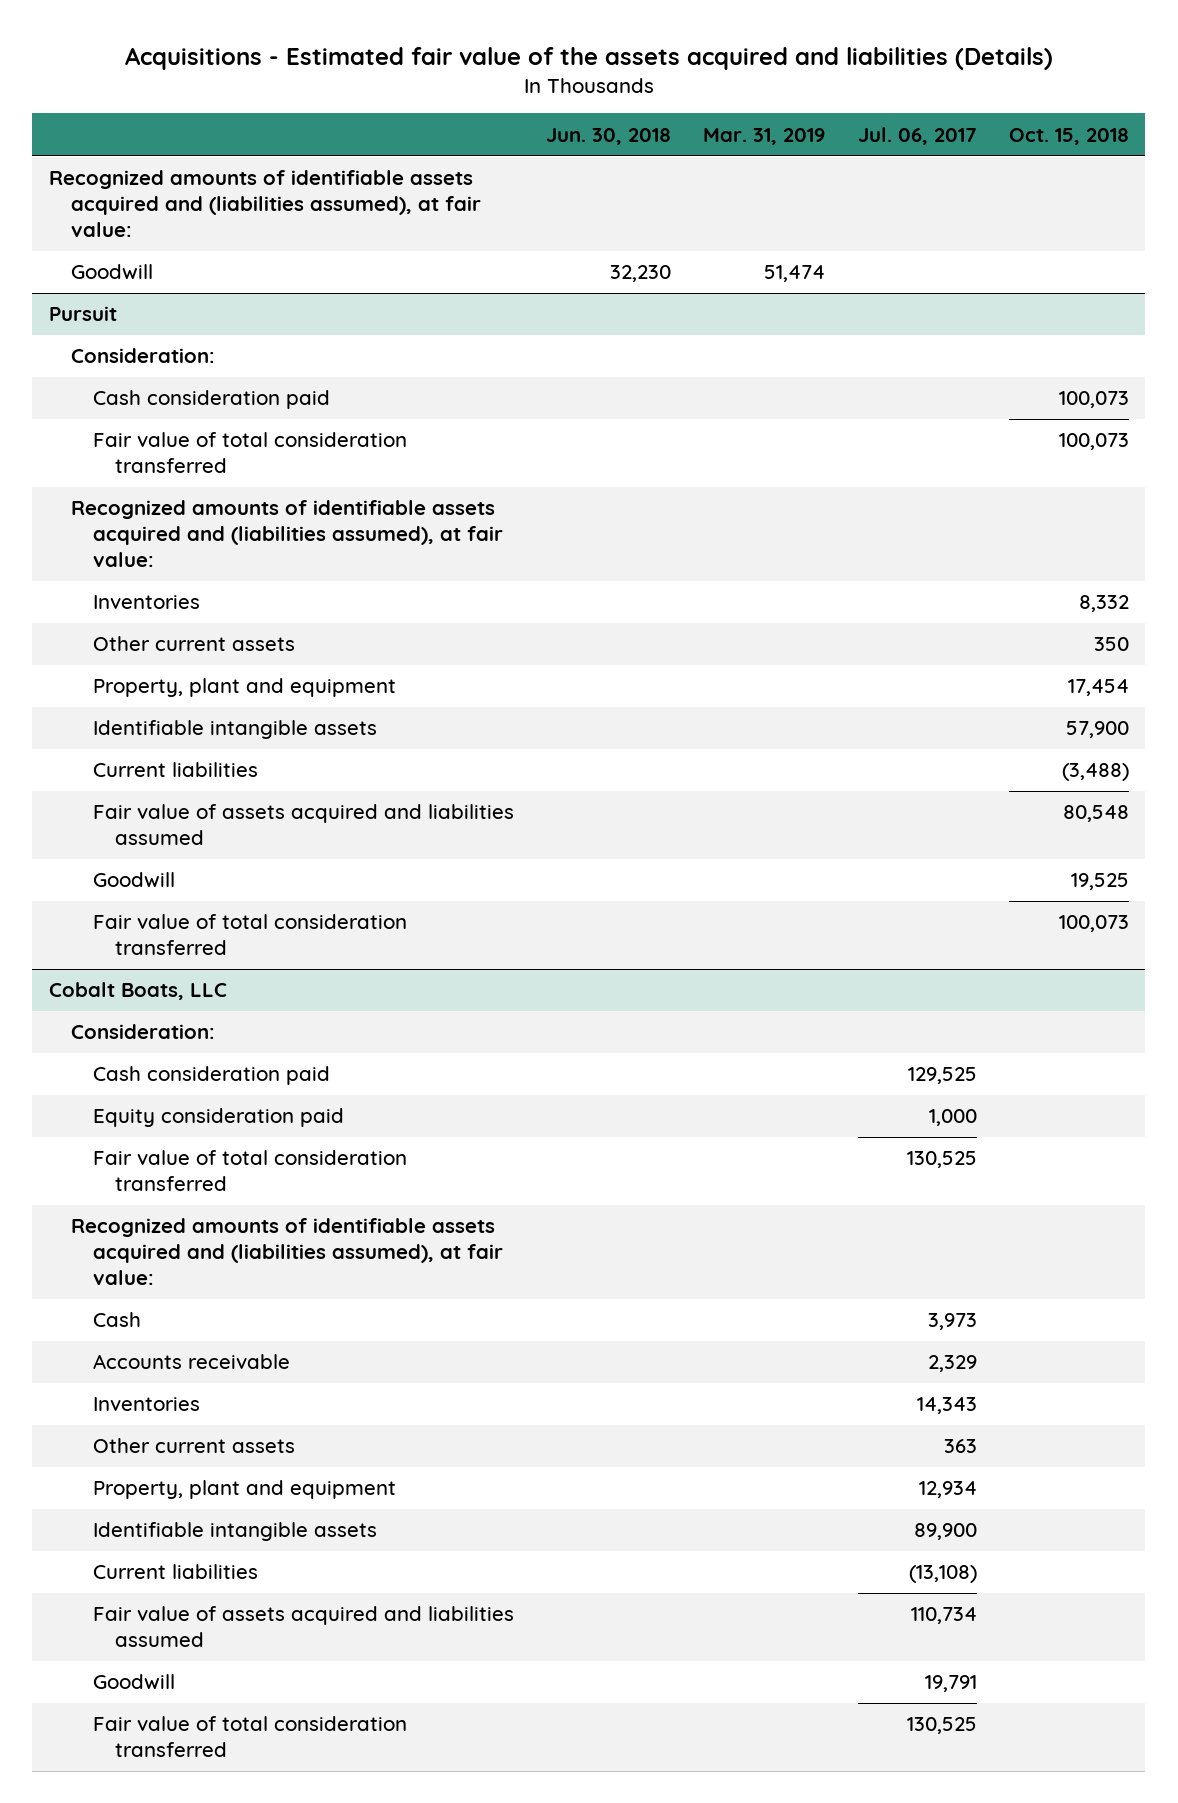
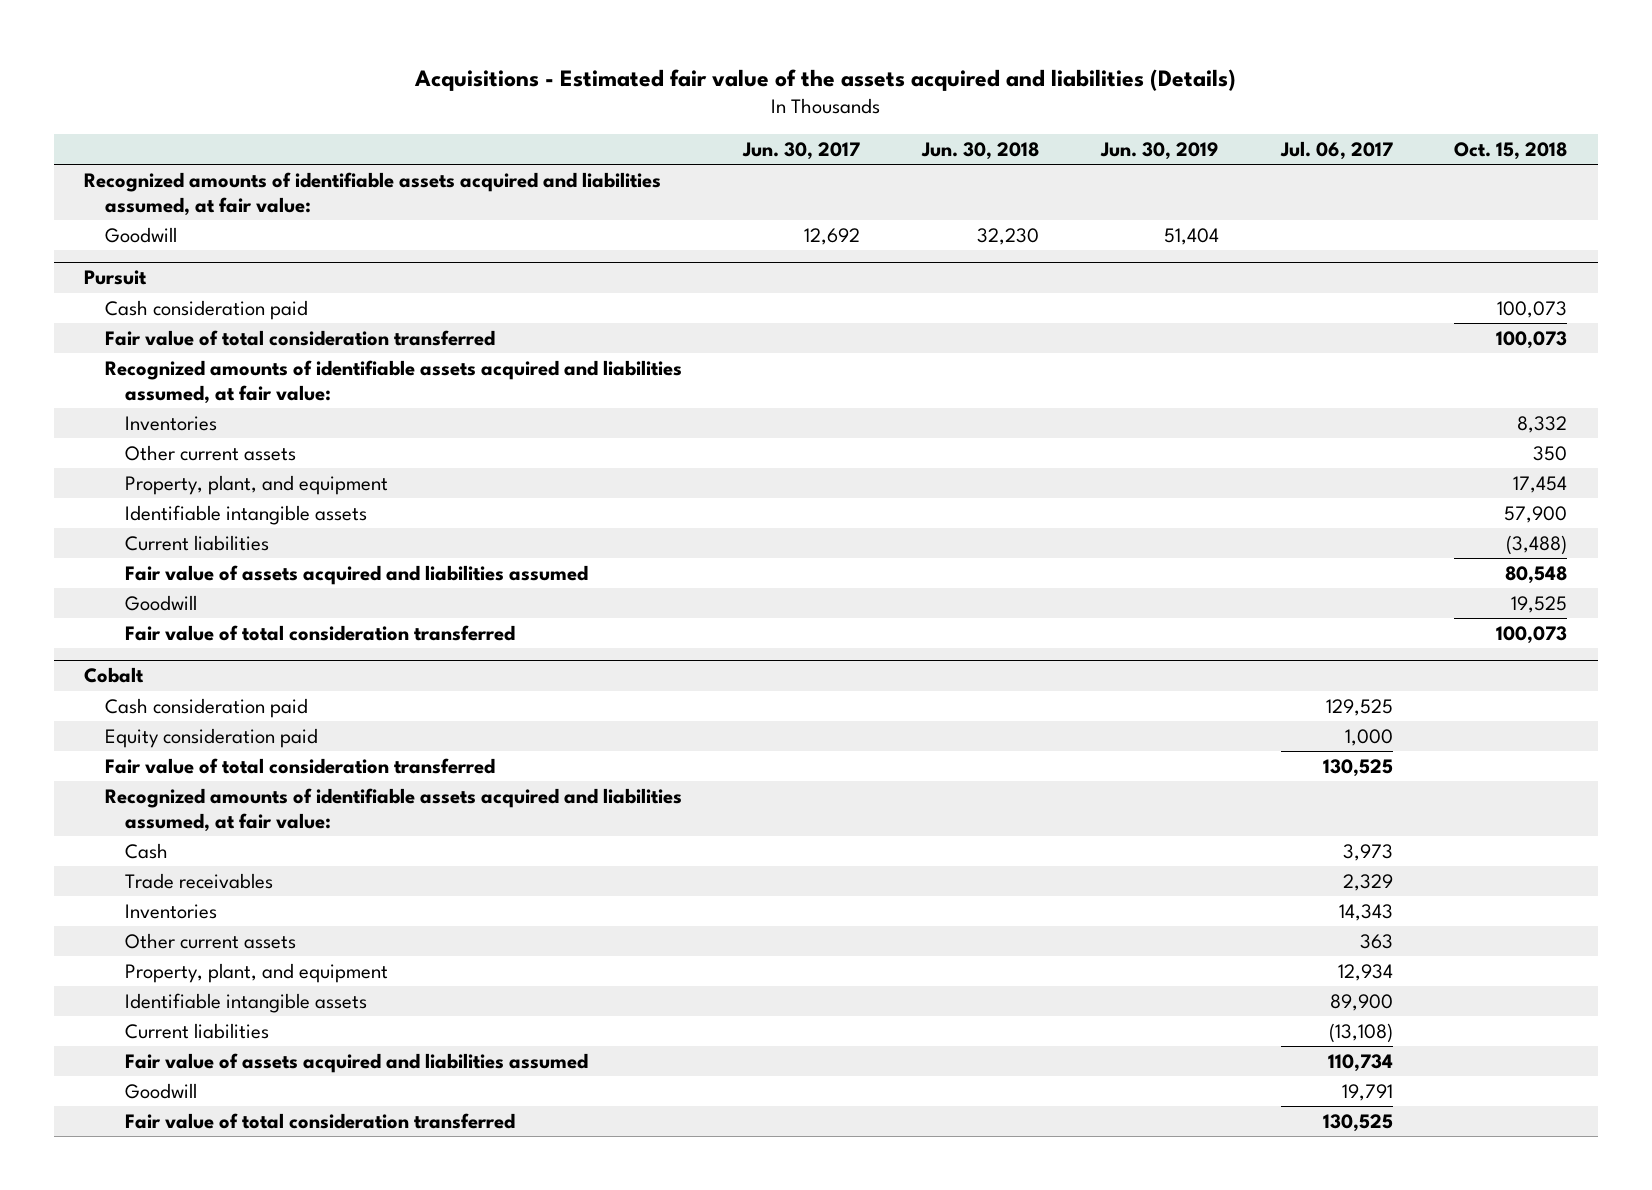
- | Jun. 30, 2018 | Mar. 31, 2019 | Jul. 06, 2017 | Oct. 15, 2018
+ | Jun. 30, 2017 | Jun. 30, 2018 | Jun. 30, 2019 | Jul. 06, 2017 | Oct. 15, 2018
- Recognized amounts of identifiable assets acquired and (liabilities assumed), at fair value:
+ Recognized amounts of identifiable assets acquired and liabilities assumed, at fair value:
@ Pursuit
- Consideration:
- Recognized amounts of identifiable assets acquired and (liabilities assumed), at fair value:
+ Recognized amounts of identifiable assets acquired and liabilities assumed, at fair value:
- Property, plant and equipment | | | | 17,454
+ Property, plant, and equipment | | | | | 17,454
- Cobalt Boats, LLC
- Consideration:
+ Cobalt
- Recognized amounts of identifiable assets acquired and (liabilities assumed), at fair value:
+ Recognized amounts of identifiable assets acquired and liabilities assumed, at fair value:
- Accounts receivable | | | 2,329 |
+ Trade receivables | | | | 2,329 |
- Property, plant and equipment | | | 12,934 |
+ Property, plant, and equipment | | | | 12,934 |

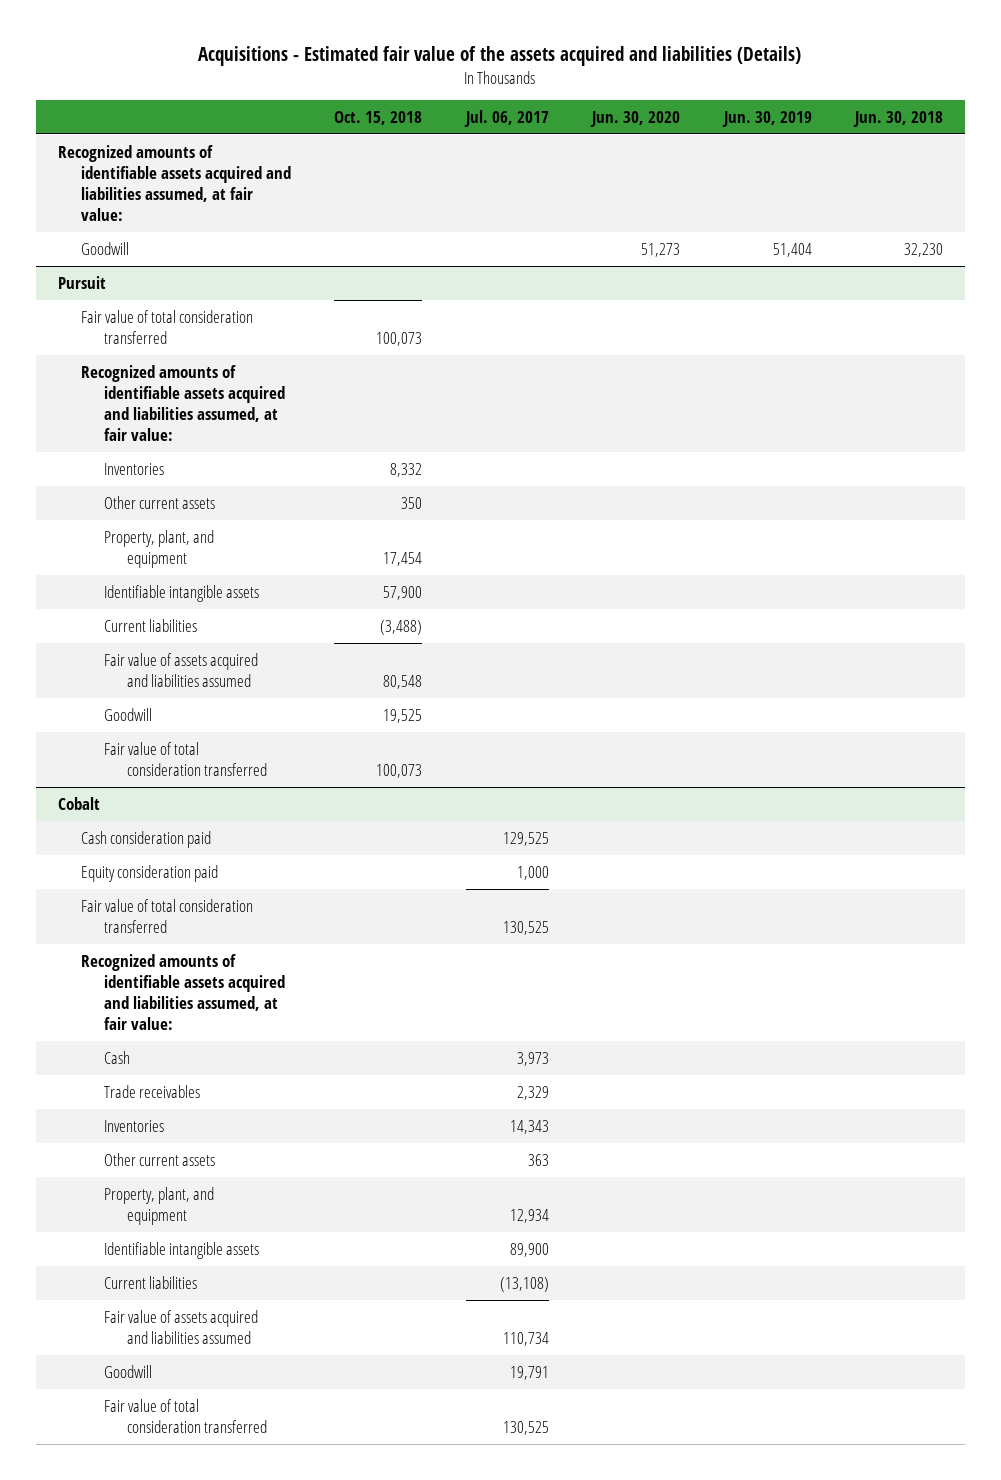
- | Jun. 30, 2017 | Jun. 30, 2018 | Jun. 30, 2019 | Jul. 06, 2017 | Oct. 15, 2018
+ | Oct. 15, 2018 | Jul. 06, 2017 | Jun. 30, 2020 | Jun. 30, 2019 | Jun. 30, 2018
@ Pursuit
- Cash consideration paid | | | | | 100,073

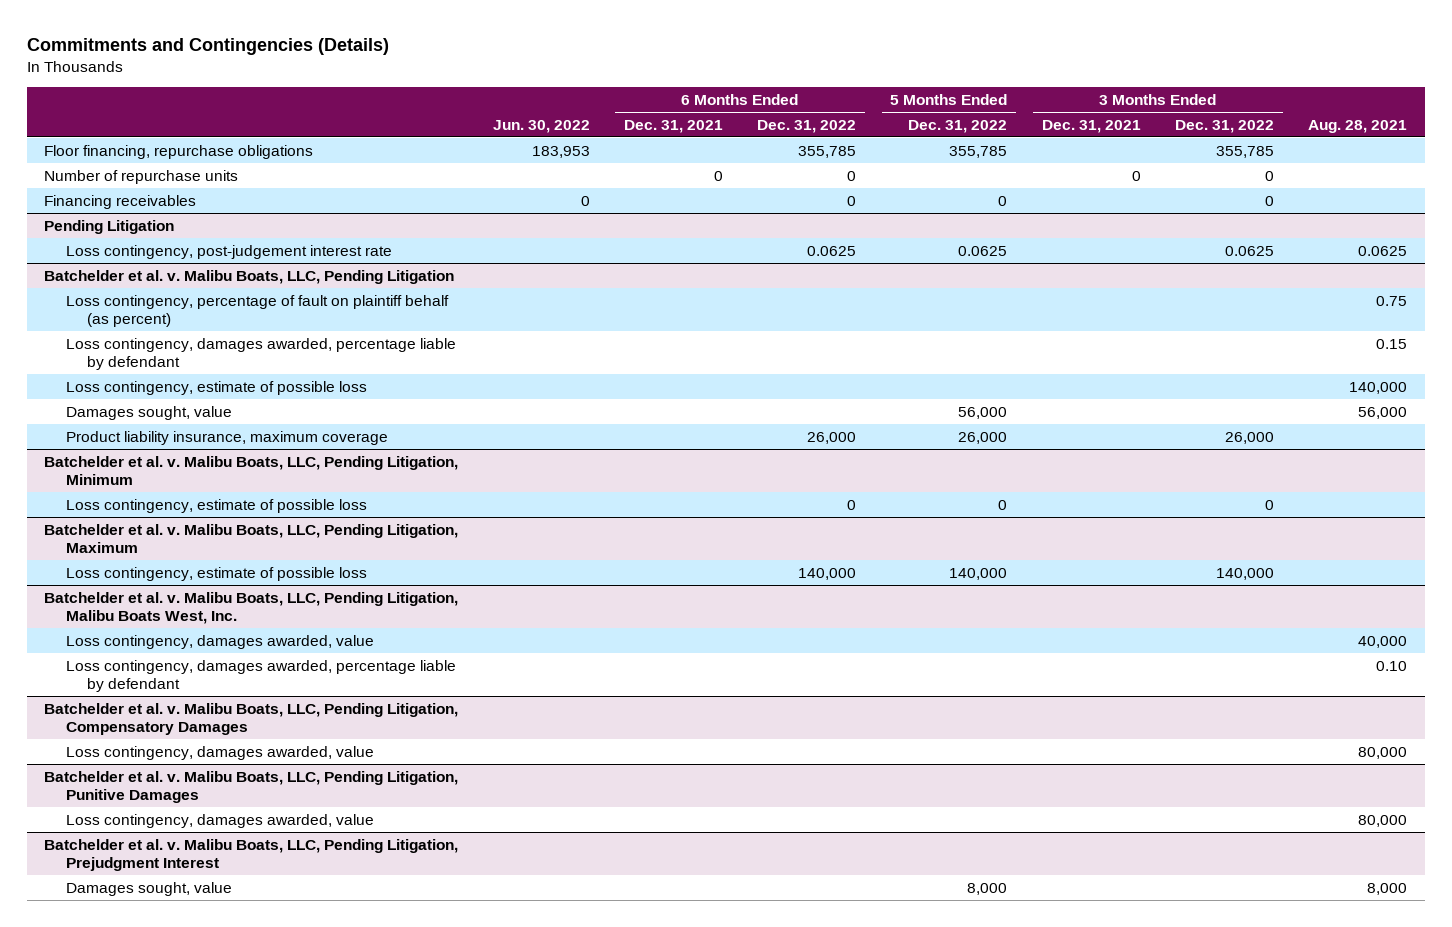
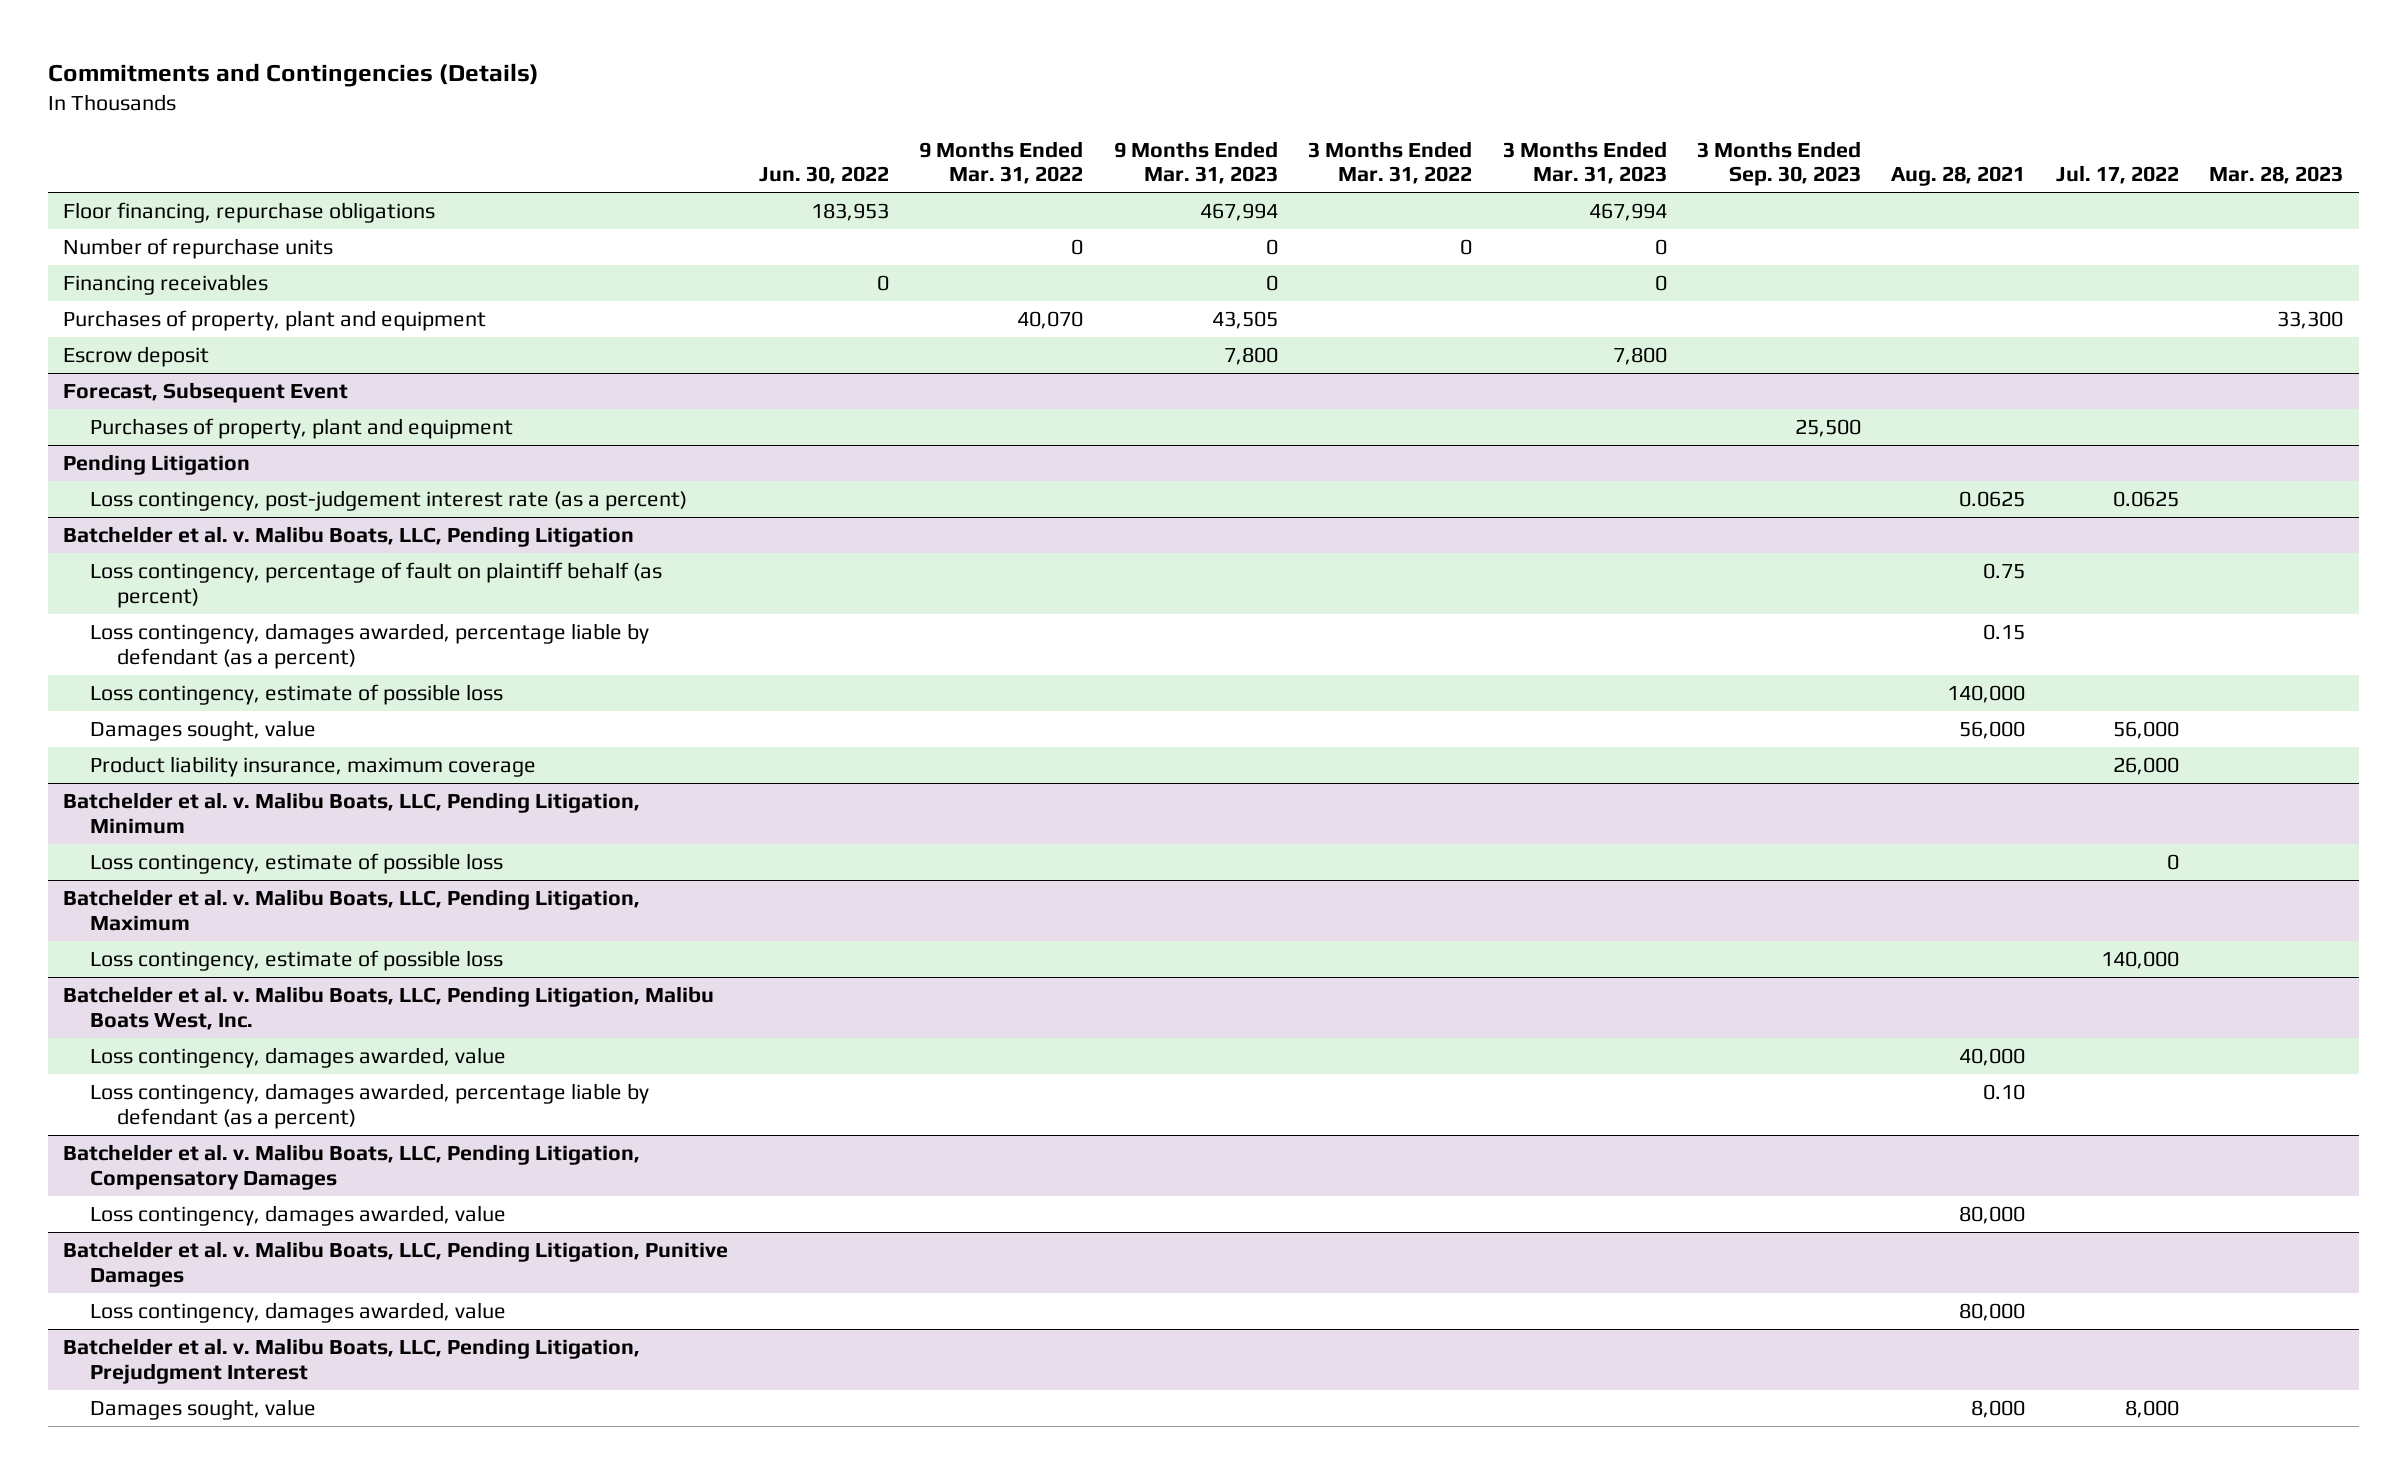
- | Jun. 30, 2022 | 6 Months Ended Dec. 31, 2021 | 6 Months Ended Dec. 31, 2022 | 5 Months Ended Dec. 31, 2022 | 3 Months Ended Dec. 31, 2021 | 3 Months Ended Dec. 31, 2022 | Aug. 28, 2021
+ | Jun. 30, 2022 | 9 Months Ended Mar. 31, 2022 | 9 Months Ended Mar. 31, 2023 | 3 Months Ended Mar. 31, 2022 | 3 Months Ended Mar. 31, 2023 | 3 Months Ended Sep. 30, 2023 | Aug. 28, 2021 | Jul. 17, 2022 | Mar. 28, 2023
+ Purchases of property, plant and equipment | | 40,070 | 43,505 | | | | | | 33,300
+ Escrow deposit | | | 7,800 | | 7,800 | | | |
+ Forecast, Subsequent Event
+ Purchases of property, plant and equipment | | | | | | 25,500 | | |
@ Pending Litigation
- Loss contingency, post-judgement interest rate | | | 0.0625 | 0.0625 | | 0.0625 | 0.0625
+ Loss contingency, post-judgement interest rate (as a percent) | | | | | | | 0.0625 | 0.0625 |
@ Batchelder et al. v. Malibu Boats, LLC, Pending Litigation
- Loss contingency, damages awarded, percentage liable by defendant | | | | | | | 0.15
+ Loss contingency, damages awarded, percentage liable by defendant (as a percent) | | | | | | | 0.15 | |
@ Batchelder et al. v. Malibu Boats, LLC, Pending Litigation, Malibu Boats West, Inc.
- Loss contingency, damages awarded, percentage liable by defendant | | | | | | | 0.10
+ Loss contingency, damages awarded, percentage liable by defendant (as a percent) | | | | | | | 0.10 | |

